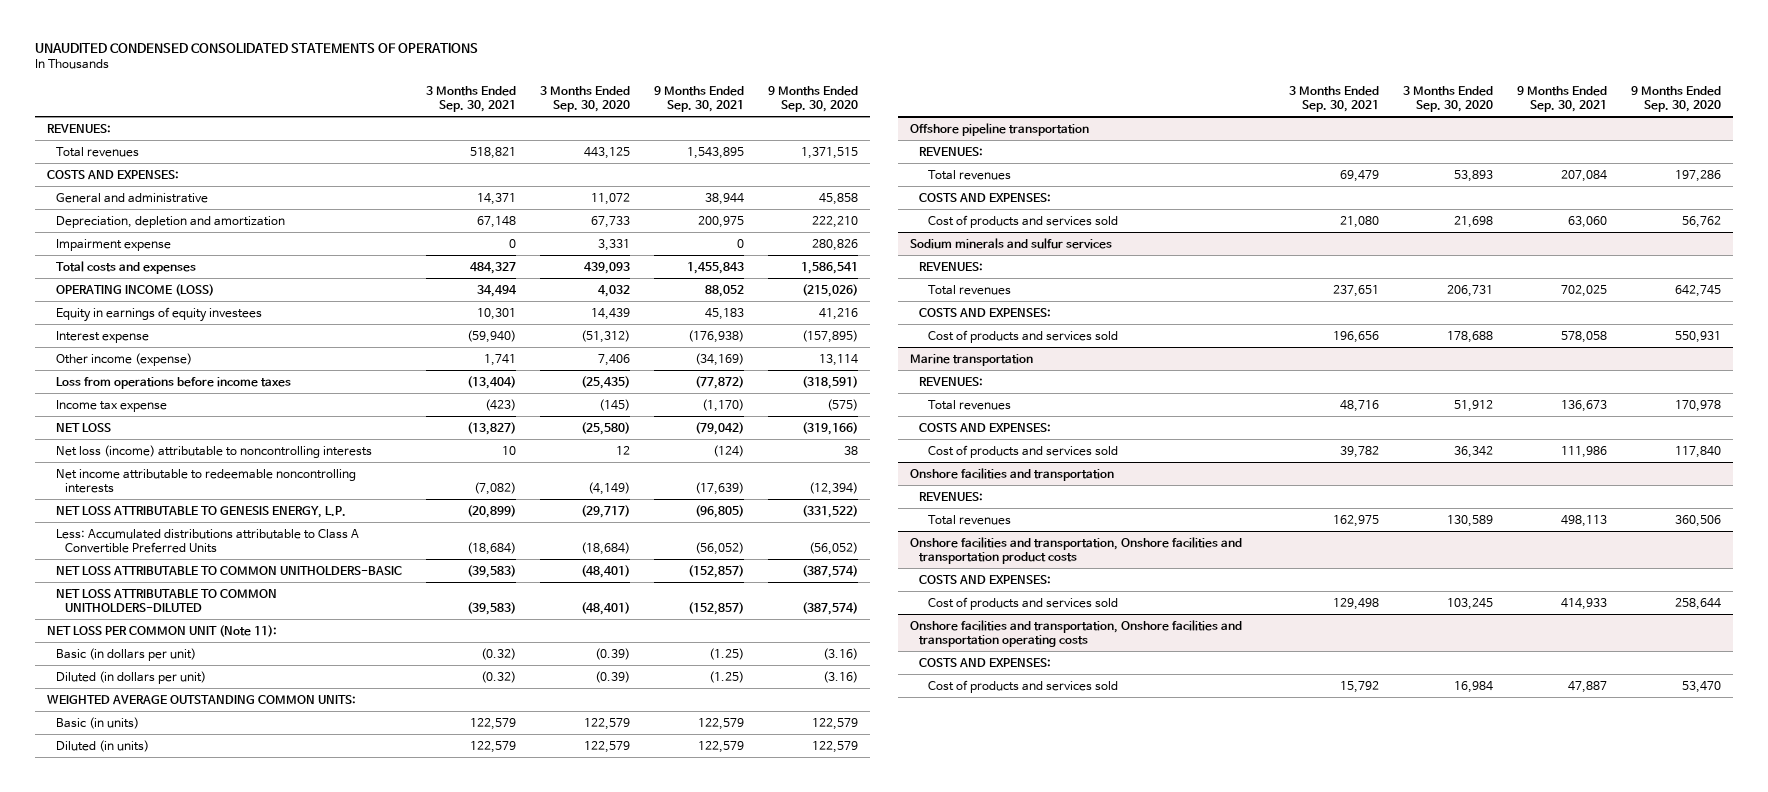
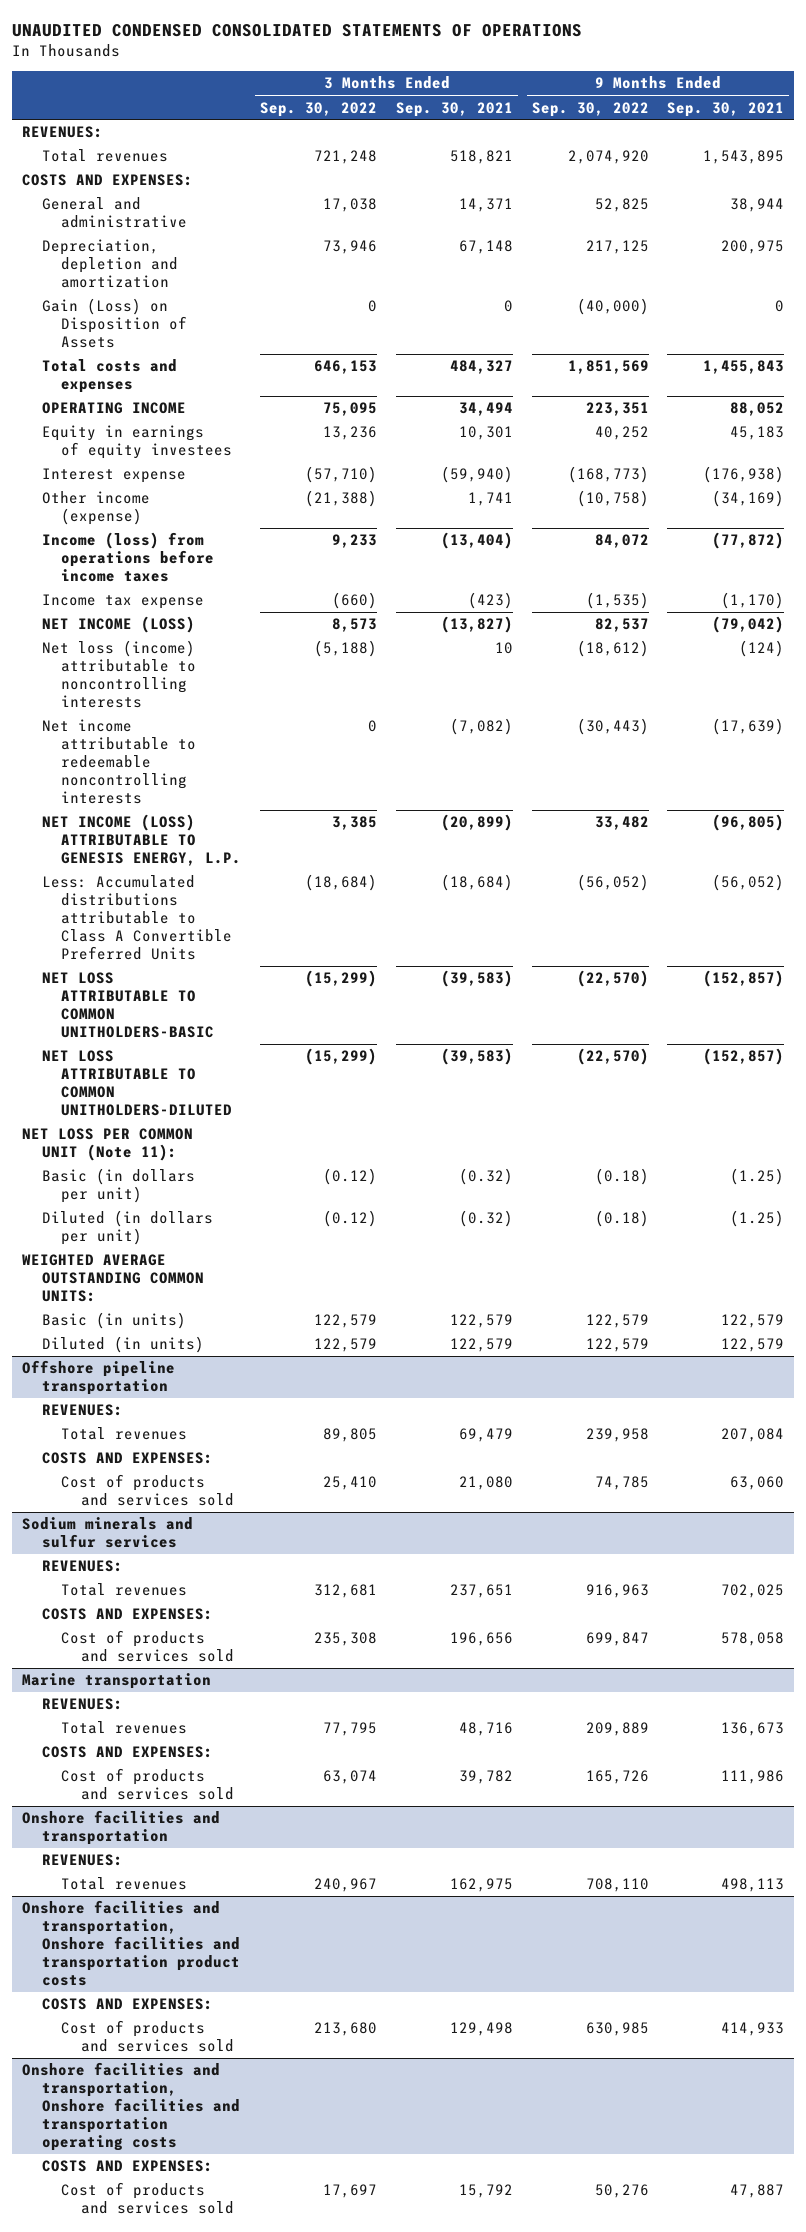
- | 3 Months Ended Sep. 30, 2021 | 3 Months Ended Sep. 30, 2020 | 9 Months Ended Sep. 30, 2021 | 9 Months Ended Sep. 30, 2020
+ | 3 Months Ended Sep. 30, 2022 | 3 Months Ended Sep. 30, 2021 | 9 Months Ended Sep. 30, 2022 | 9 Months Ended Sep. 30, 2021
- Impairment expense | 0 | 3,331 | 0 | 280,826
+ Gain (Loss) on Disposition of Assets | 0 | 0 | (40,000) | 0
- OPERATING INCOME (LOSS) | 34,494 | 4,032 | 88,052 | (215,026)
+ OPERATING INCOME | 75,095 | 34,494 | 223,351 | 88,052
- Loss from operations before income taxes | (13,404) | (25,435) | (77,872) | (318,591)
+ Income (loss) from operations before income taxes | 9,233 | (13,404) | 84,072 | (77,872)
- NET LOSS | (13,827) | (25,580) | (79,042) | (319,166)
+ NET INCOME (LOSS) | 8,573 | (13,827) | 82,537 | (79,042)
- NET LOSS ATTRIBUTABLE TO GENESIS ENERGY, L.P. | (20,899) | (29,717) | (96,805) | (331,522)
+ NET INCOME (LOSS) ATTRIBUTABLE TO GENESIS ENERGY, L.P. | 3,385 | (20,899) | 33,482 | (96,805)

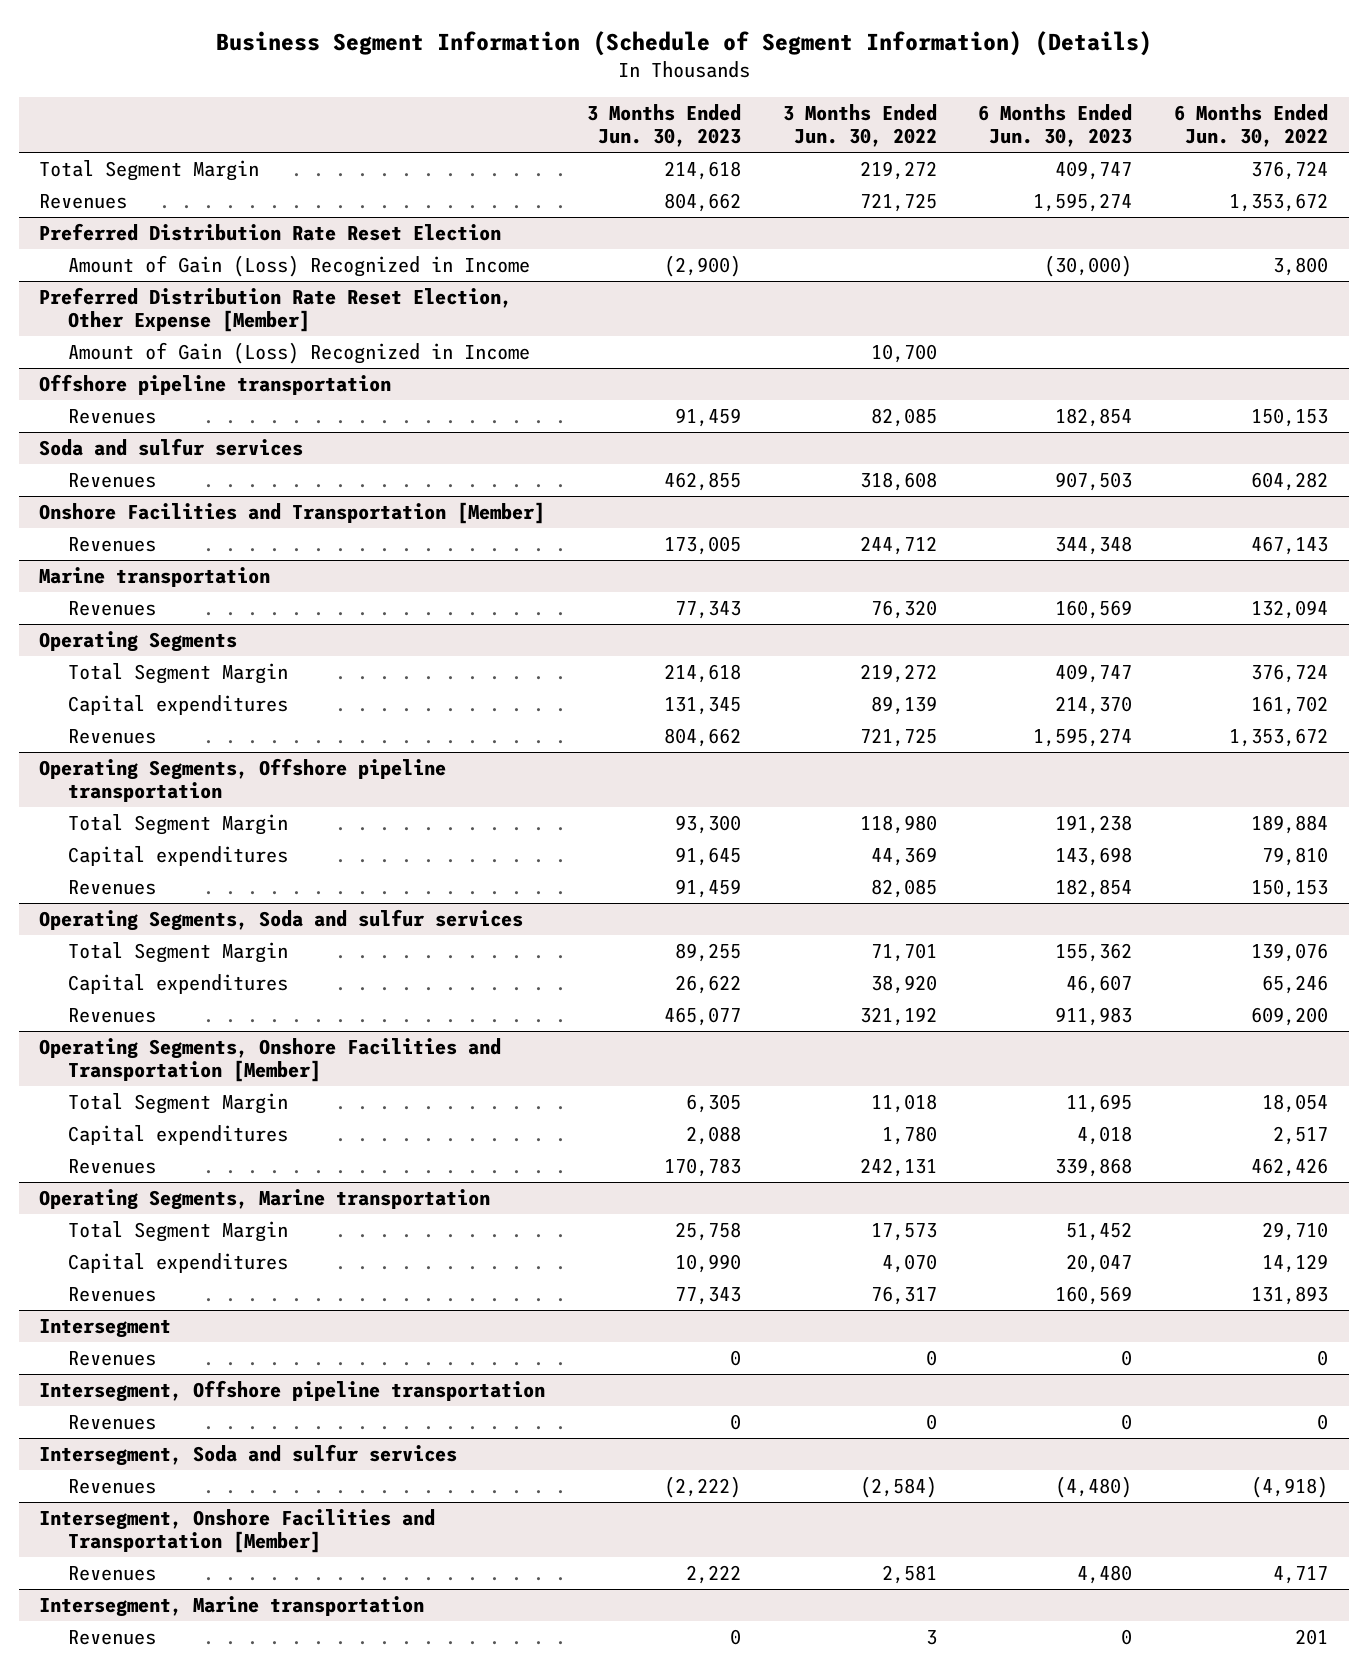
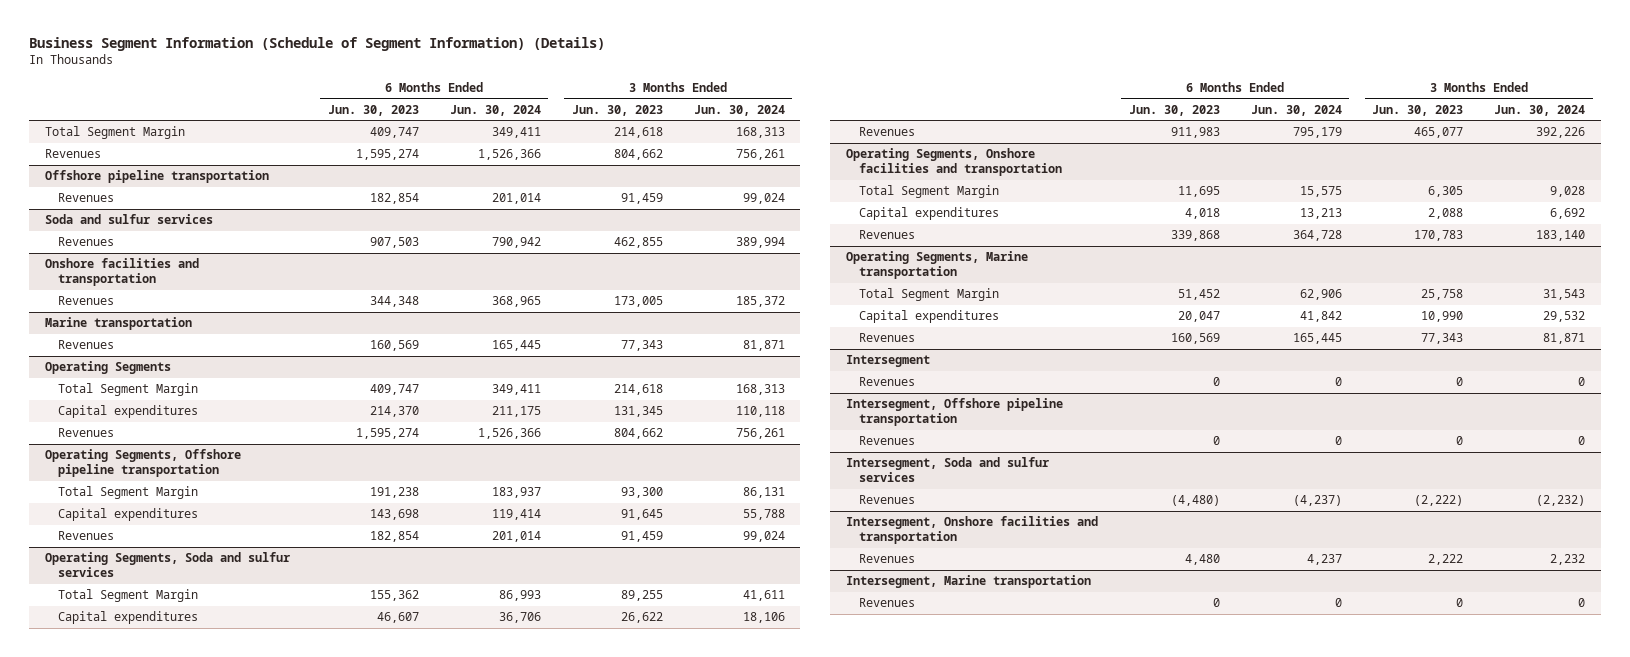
- | 3 Months Ended Jun. 30, 2023 | 3 Months Ended Jun. 30, 2022 | 6 Months Ended Jun. 30, 2023 | 6 Months Ended Jun. 30, 2022
+ | 6 Months Ended Jun. 30, 2023 | 6 Months Ended Jun. 30, 2024 | 3 Months Ended Jun. 30, 2023 | 3 Months Ended Jun. 30, 2024
- Preferred Distribution Rate Reset Election
- Amount of Gain (Loss) Recognized in Income | (2,900) | | (30,000) | 3,800
- Preferred Distribution Rate Reset Election, Other Expense [Member]
- Amount of Gain (Loss) Recognized in Income | | 10,700 | |
- Onshore Facilities and Transportation [Member]
+ Onshore facilities and transportation
- Operating Segments, Onshore Facilities and Transportation [Member]
+ Operating Segments, Onshore facilities and transportation
- Intersegment, Onshore Facilities and Transportation [Member]
+ Intersegment, Onshore facilities and transportation

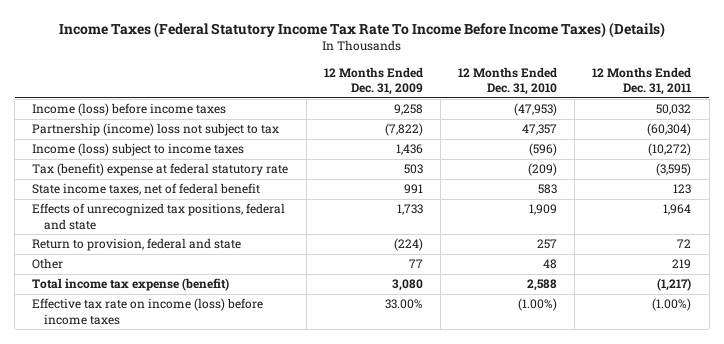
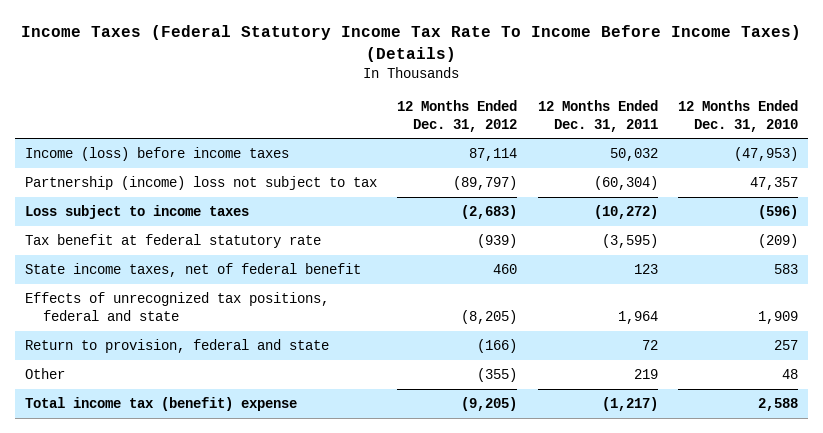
- | 12 Months Ended Dec. 31, 2009 | 12 Months Ended Dec. 31, 2010 | 12 Months Ended Dec. 31, 2011
+ | 12 Months Ended Dec. 31, 2012 | 12 Months Ended Dec. 31, 2011 | 12 Months Ended Dec. 31, 2010
- Income (loss) subject to income taxes | 1,436 | (596) | (10,272)
- Tax (benefit) expense at federal statutory rate | 503 | (209) | (3,595)
+ Loss subject to income taxes | (2,683) | (10,272) | (596)
+ Tax benefit at federal statutory rate | (939) | (3,595) | (209)
- Total income tax expense (benefit) | 3,080 | 2,588 | (1,217)
- Effective tax rate on income (loss) before income taxes | 33.00% | (1.00%) | (1.00%)
+ Total income tax (benefit) expense | (9,205) | (1,217) | 2,588

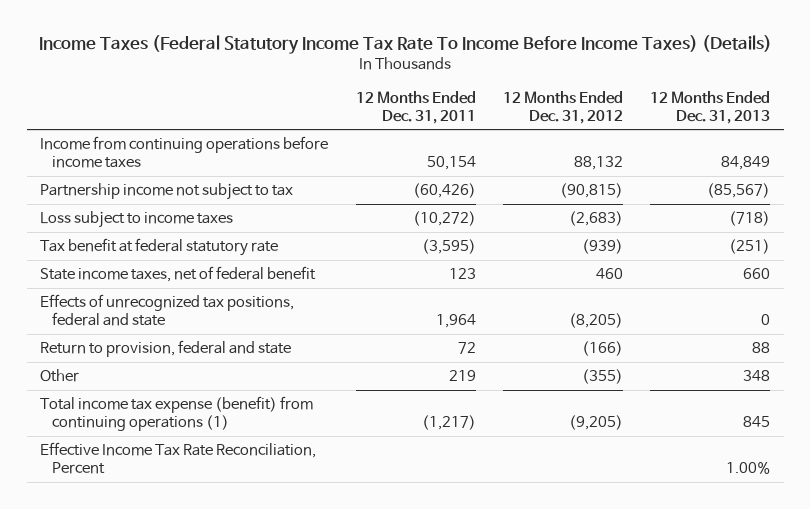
- | 12 Months Ended Dec. 31, 2012 | 12 Months Ended Dec. 31, 2011 | 12 Months Ended Dec. 31, 2010
+ | 12 Months Ended Dec. 31, 2011 | 12 Months Ended Dec. 31, 2012 | 12 Months Ended Dec. 31, 2013
- Income (loss) before income taxes | 87,114 | 50,032 | (47,953)
- Partnership (income) loss not subject to tax | (89,797) | (60,304) | 47,357
+ Income from continuing operations before income taxes | 50,154 | 88,132 | 84,849
+ Partnership income not subject to tax | (60,426) | (90,815) | (85,567)
- Total income tax (benefit) expense | (9,205) | (1,217) | 2,588
+ Total income tax expense (benefit) from continuing operations (1) | (1,217) | (9,205) | 845
+ Effective Income Tax Rate Reconciliation, Percent | | | 1.00%

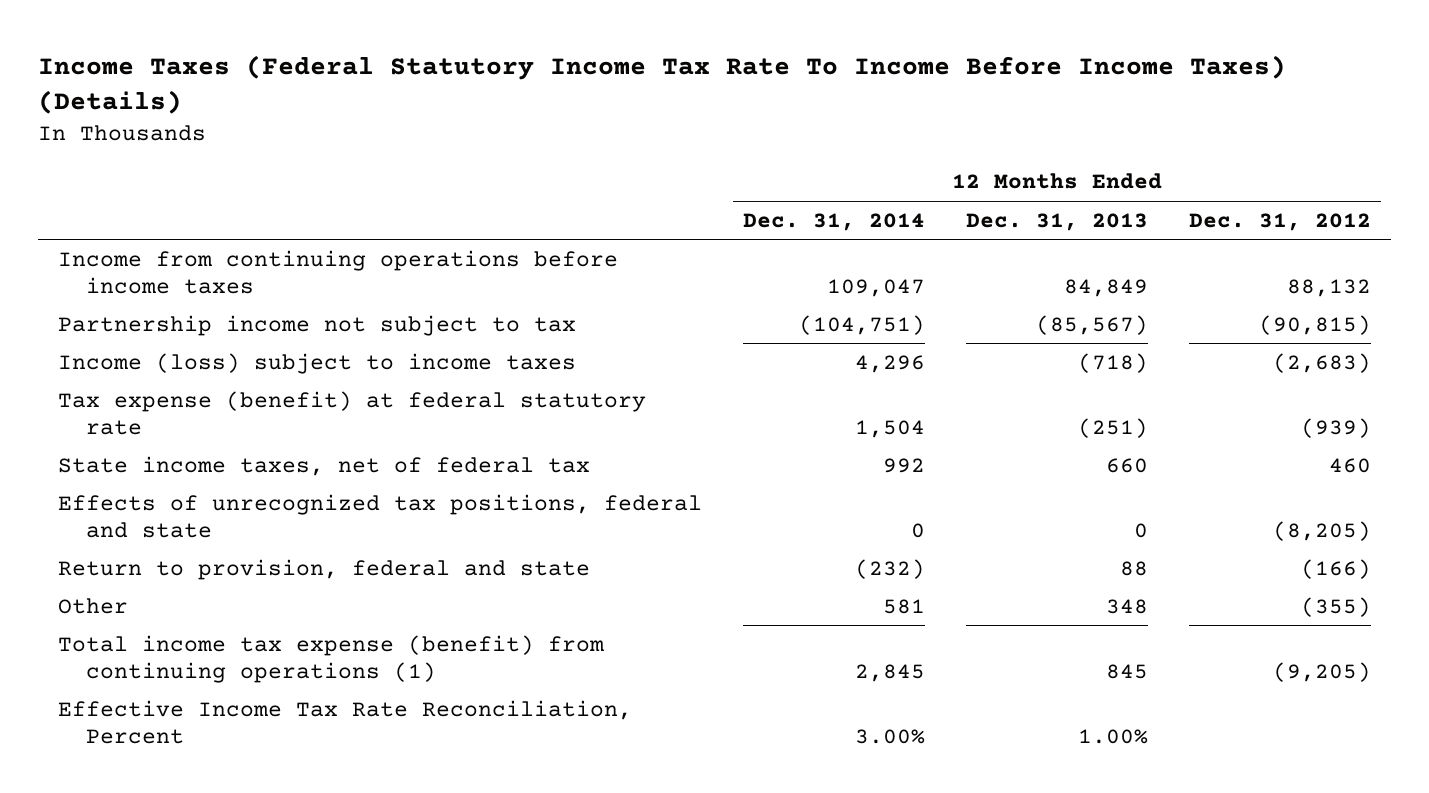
- | 12 Months Ended Dec. 31, 2011 | 12 Months Ended Dec. 31, 2012 | 12 Months Ended Dec. 31, 2013
+ | 12 Months Ended Dec. 31, 2014 | 12 Months Ended Dec. 31, 2013 | 12 Months Ended Dec. 31, 2012
- Loss subject to income taxes | (10,272) | (2,683) | (718)
- Tax benefit at federal statutory rate | (3,595) | (939) | (251)
- State income taxes, net of federal benefit | 123 | 460 | 660
+ Income (loss) subject to income taxes | 4,296 | (718) | (2,683)
+ Tax expense (benefit) at federal statutory rate | 1,504 | (251) | (939)
+ State income taxes, net of federal tax | 992 | 660 | 460

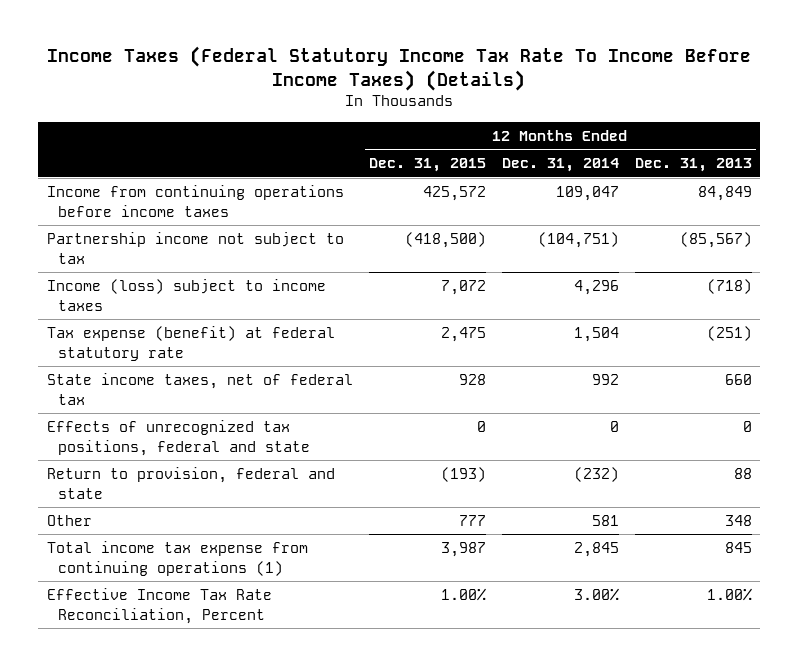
- | 12 Months Ended Dec. 31, 2014 | 12 Months Ended Dec. 31, 2013 | 12 Months Ended Dec. 31, 2012
+ | 12 Months Ended Dec. 31, 2015 | 12 Months Ended Dec. 31, 2014 | 12 Months Ended Dec. 31, 2013
- Total income tax expense (benefit) from continuing operations (1) | 2,845 | 845 | (9,205)
+ Total income tax expense from continuing operations (1) | 3,987 | 2,845 | 845

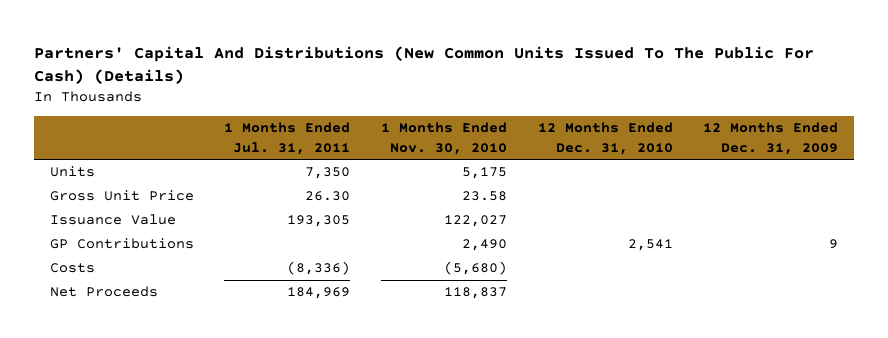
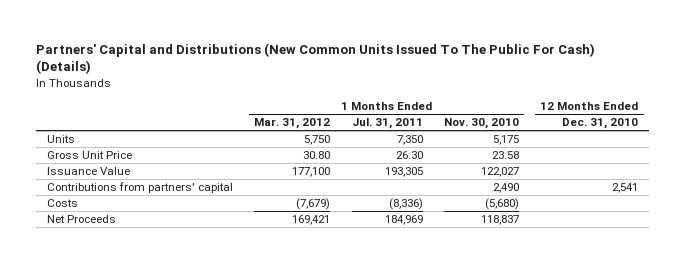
- Partners' Capital And Distributions (New Common Units Issued To The Public For Cash) (Details)
+ Partners' Capital and Distributions (New Common Units Issued To The Public For Cash) (Details)
- | 1 Months Ended Jul. 31, 2011 | 1 Months Ended Nov. 30, 2010 | 12 Months Ended Dec. 31, 2010 | 12 Months Ended Dec. 31, 2009
+ | 1 Months Ended Mar. 31, 2012 | 1 Months Ended Jul. 31, 2011 | 1 Months Ended Nov. 30, 2010 | 12 Months Ended Dec. 31, 2010
- GP Contributions | | 2,490 | 2,541 | 9
+ Contributions from partners' capital | | | 2,490 | 2,541

